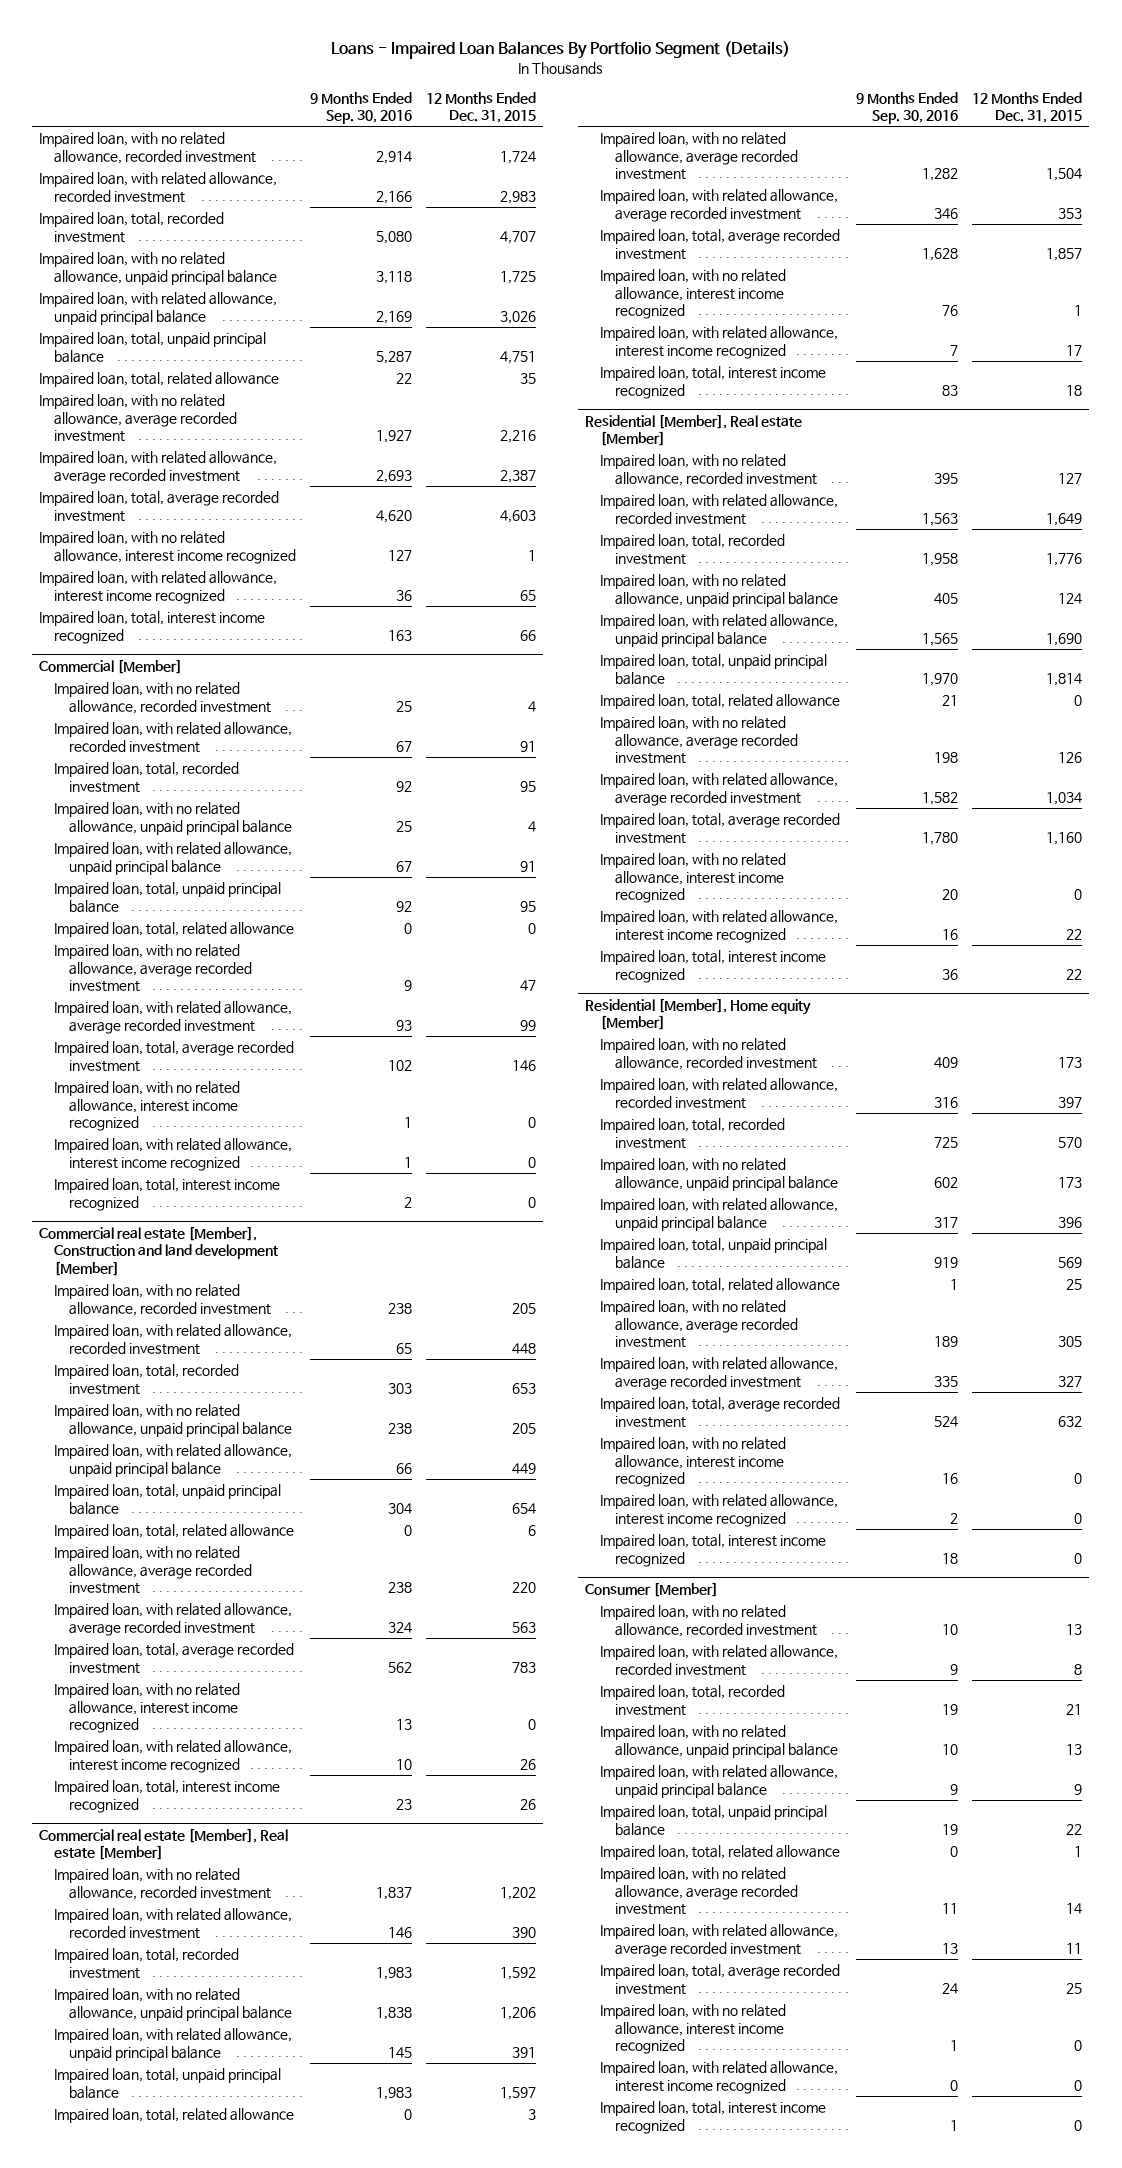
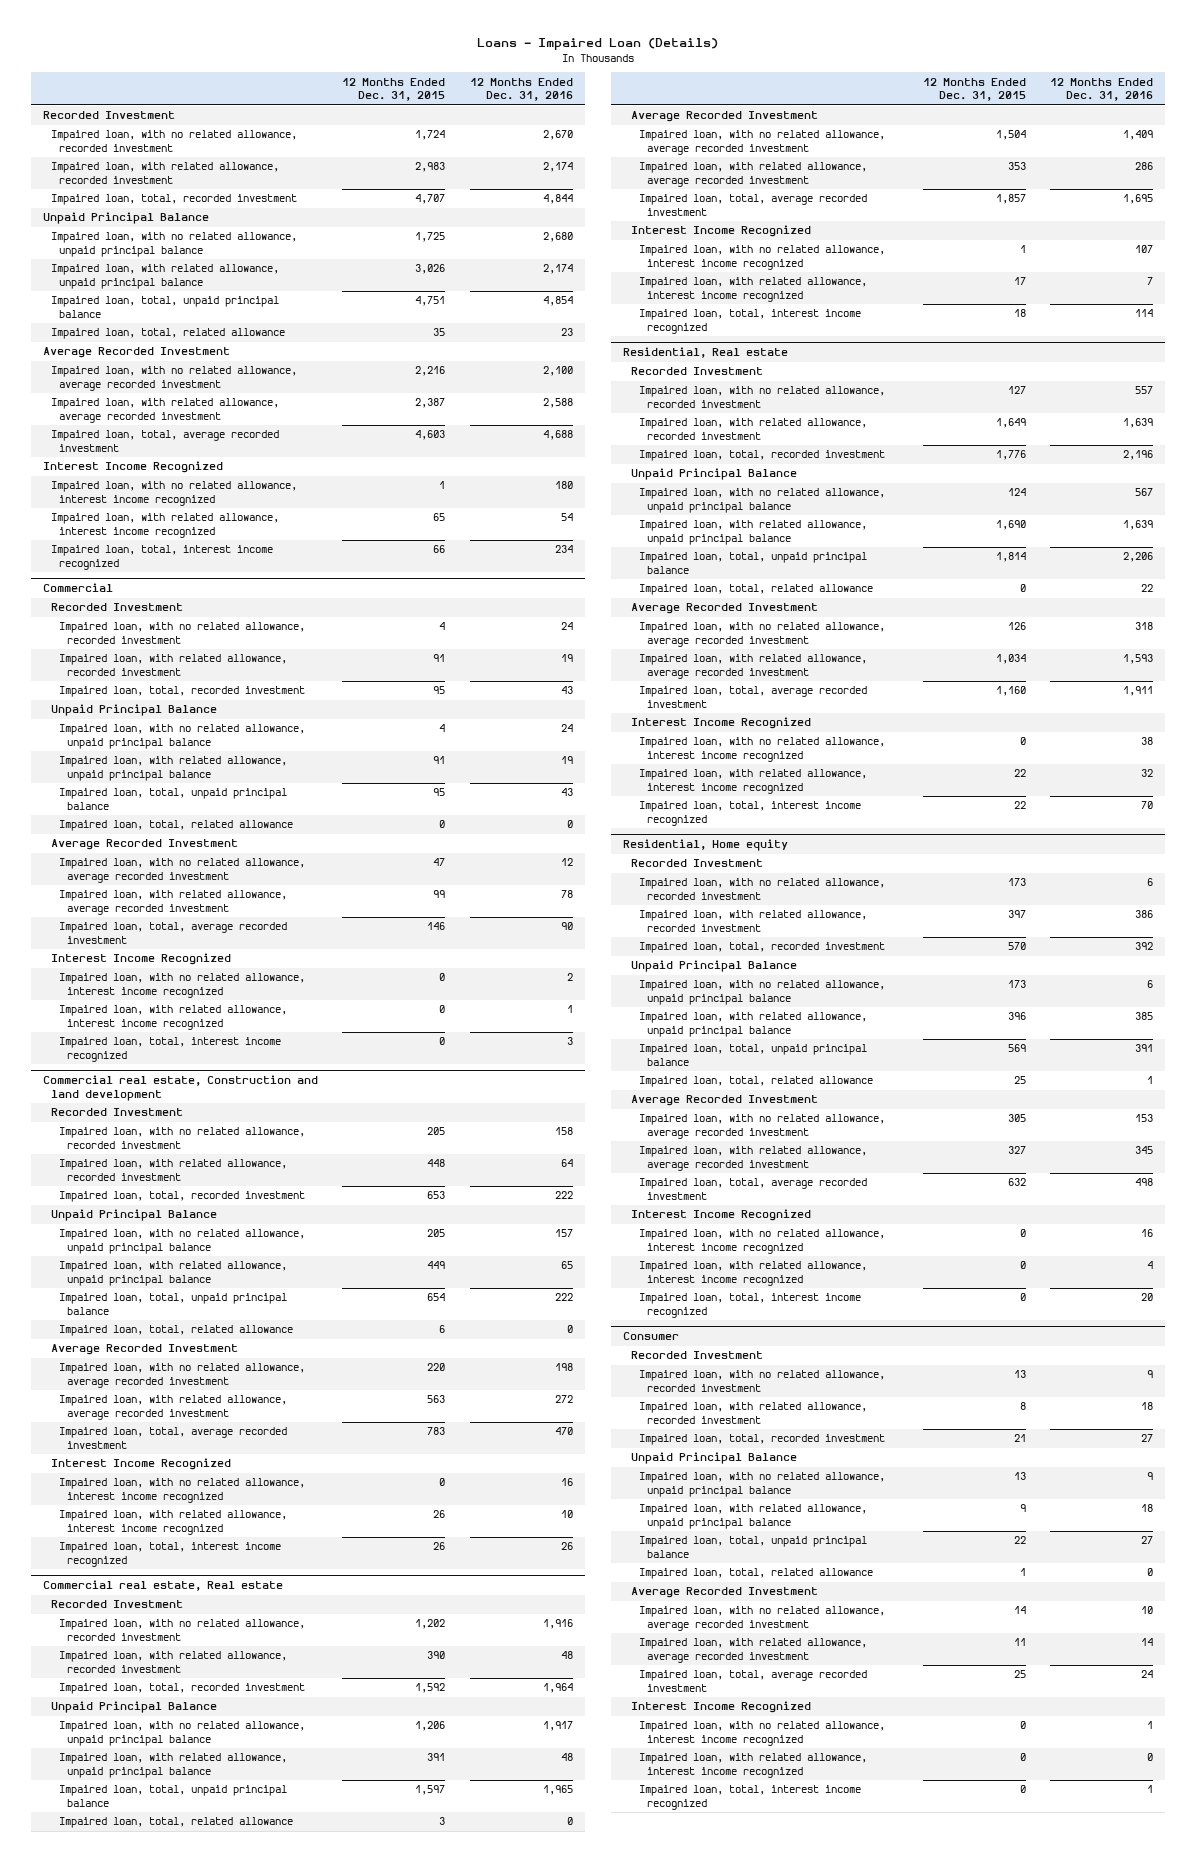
- Loans - Impaired Loan Balances By Portfolio Segment (Details)
+ Loans - Impaired Loan (Details)
- | 9 Months Ended Sep. 30, 2016 | 12 Months Ended Dec. 31, 2015
+ | 12 Months Ended Dec. 31, 2015 | 12 Months Ended Dec. 31, 2016
+ Recorded Investment
+ Unpaid Principal Balance
+ Average Recorded Investment
+ Interest Income Recognized
- Commercial [Member]
+ Commercial
+ Recorded Investment
+ Unpaid Principal Balance
+ Average Recorded Investment
+ Interest Income Recognized
- Commercial real estate [Member], Construction and land development [Member]
+ Commercial real estate, Construction and land development
+ Recorded Investment
+ Unpaid Principal Balance
+ Average Recorded Investment
+ Interest Income Recognized
- Commercial real estate [Member], Real estate [Member]
+ Commercial real estate, Real estate
+ Recorded Investment
+ Unpaid Principal Balance
+ Average Recorded Investment
+ Interest Income Recognized
- Residential [Member], Real estate [Member]
+ Residential, Real estate
+ Recorded Investment
+ Unpaid Principal Balance
+ Average Recorded Investment
+ Interest Income Recognized
- Residential [Member], Home equity [Member]
+ Residential, Home equity
+ Recorded Investment
+ Unpaid Principal Balance
+ Average Recorded Investment
+ Interest Income Recognized
- Consumer [Member]
+ Consumer
+ Recorded Investment
+ Unpaid Principal Balance
+ Average Recorded Investment
+ Interest Income Recognized

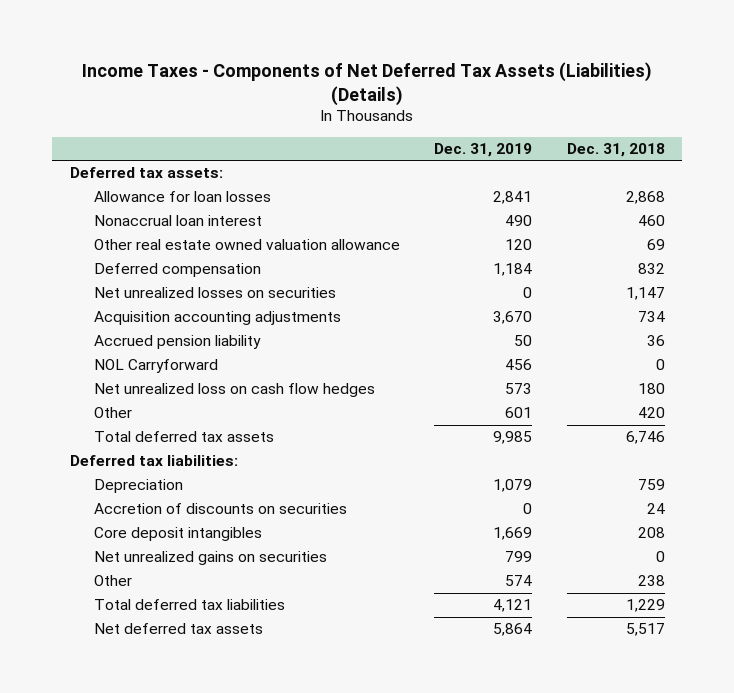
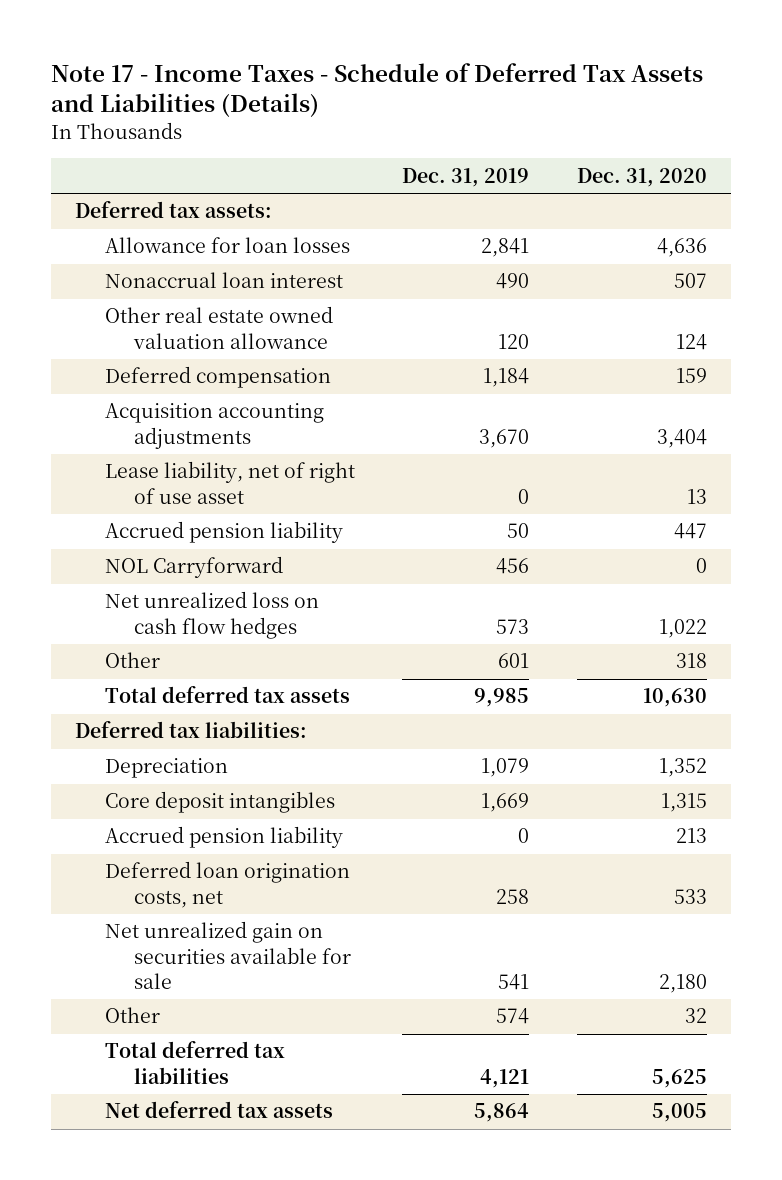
- Income Taxes - Components of Net Deferred Tax Assets (Liabilities) (Details)
+ Note 17 - Income Taxes - Schedule of Deferred Tax Assets and Liabilities (Details)
- | Dec. 31, 2019 | Dec. 31, 2018
+ | Dec. 31, 2019 | Dec. 31, 2020
- Net unrealized losses on securities | 0 | 1,147
+ Lease liability, net of right of use asset | 0 | 13
- Accretion of discounts on securities | 0 | 24
- Net unrealized gains on securities | 799 | 0
+ Accrued pension liability | 0 | 213
+ Deferred loan origination costs, net | 258 | 533
+ Net unrealized gain on securities available for sale | 541 | 2,180

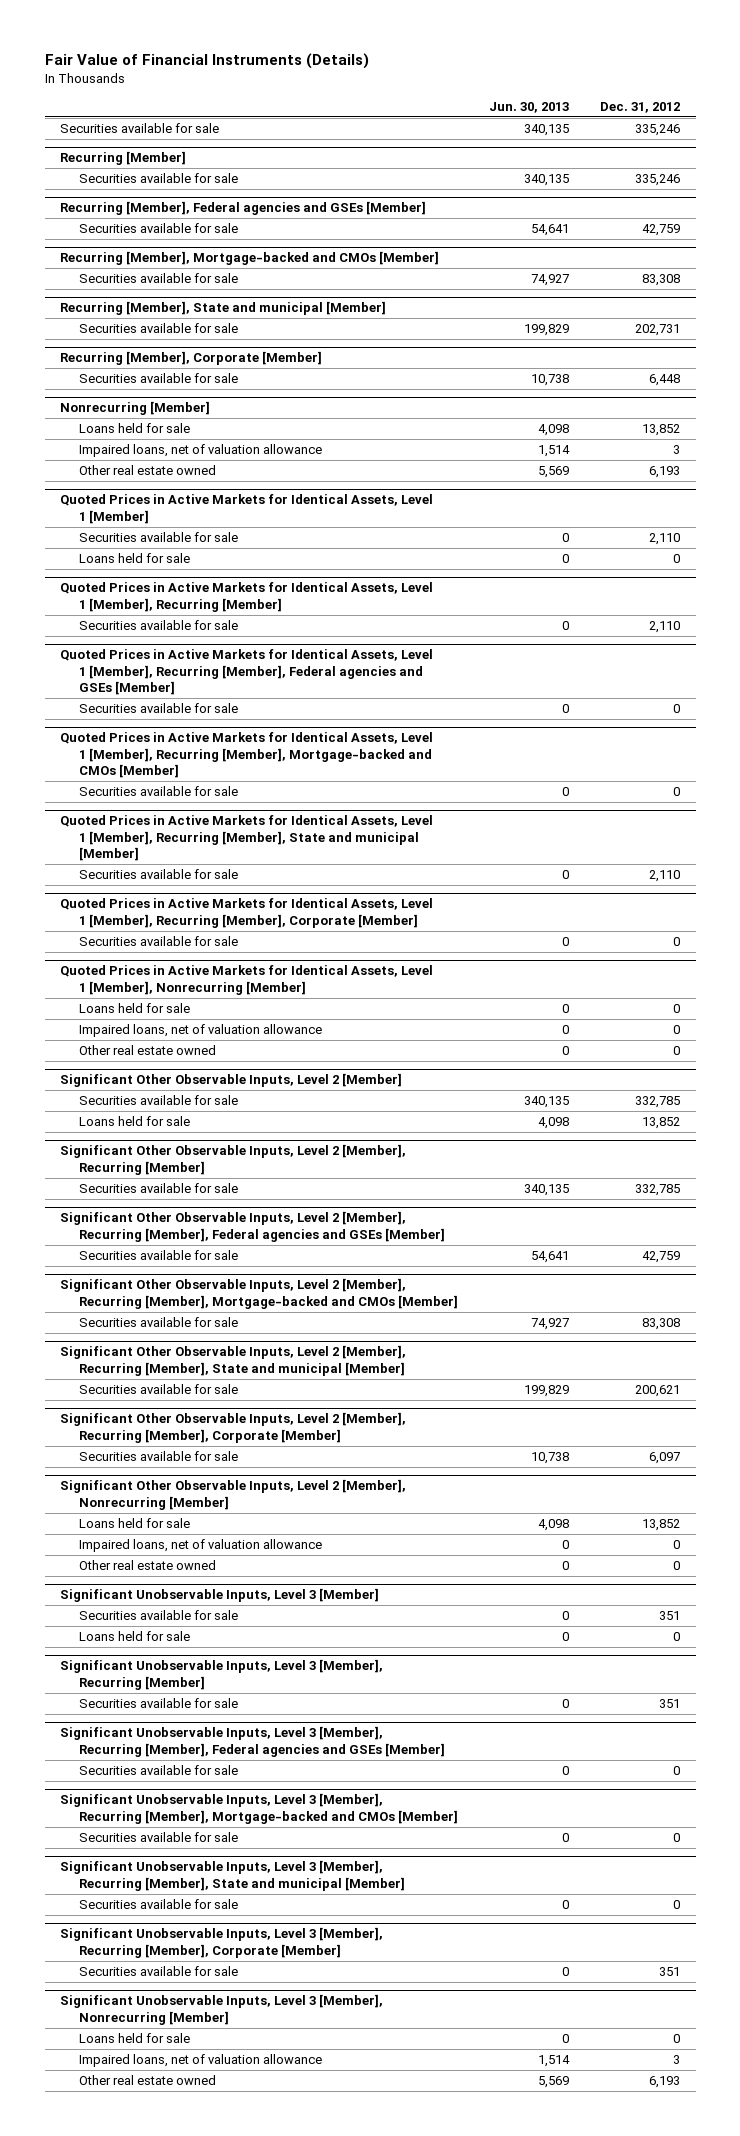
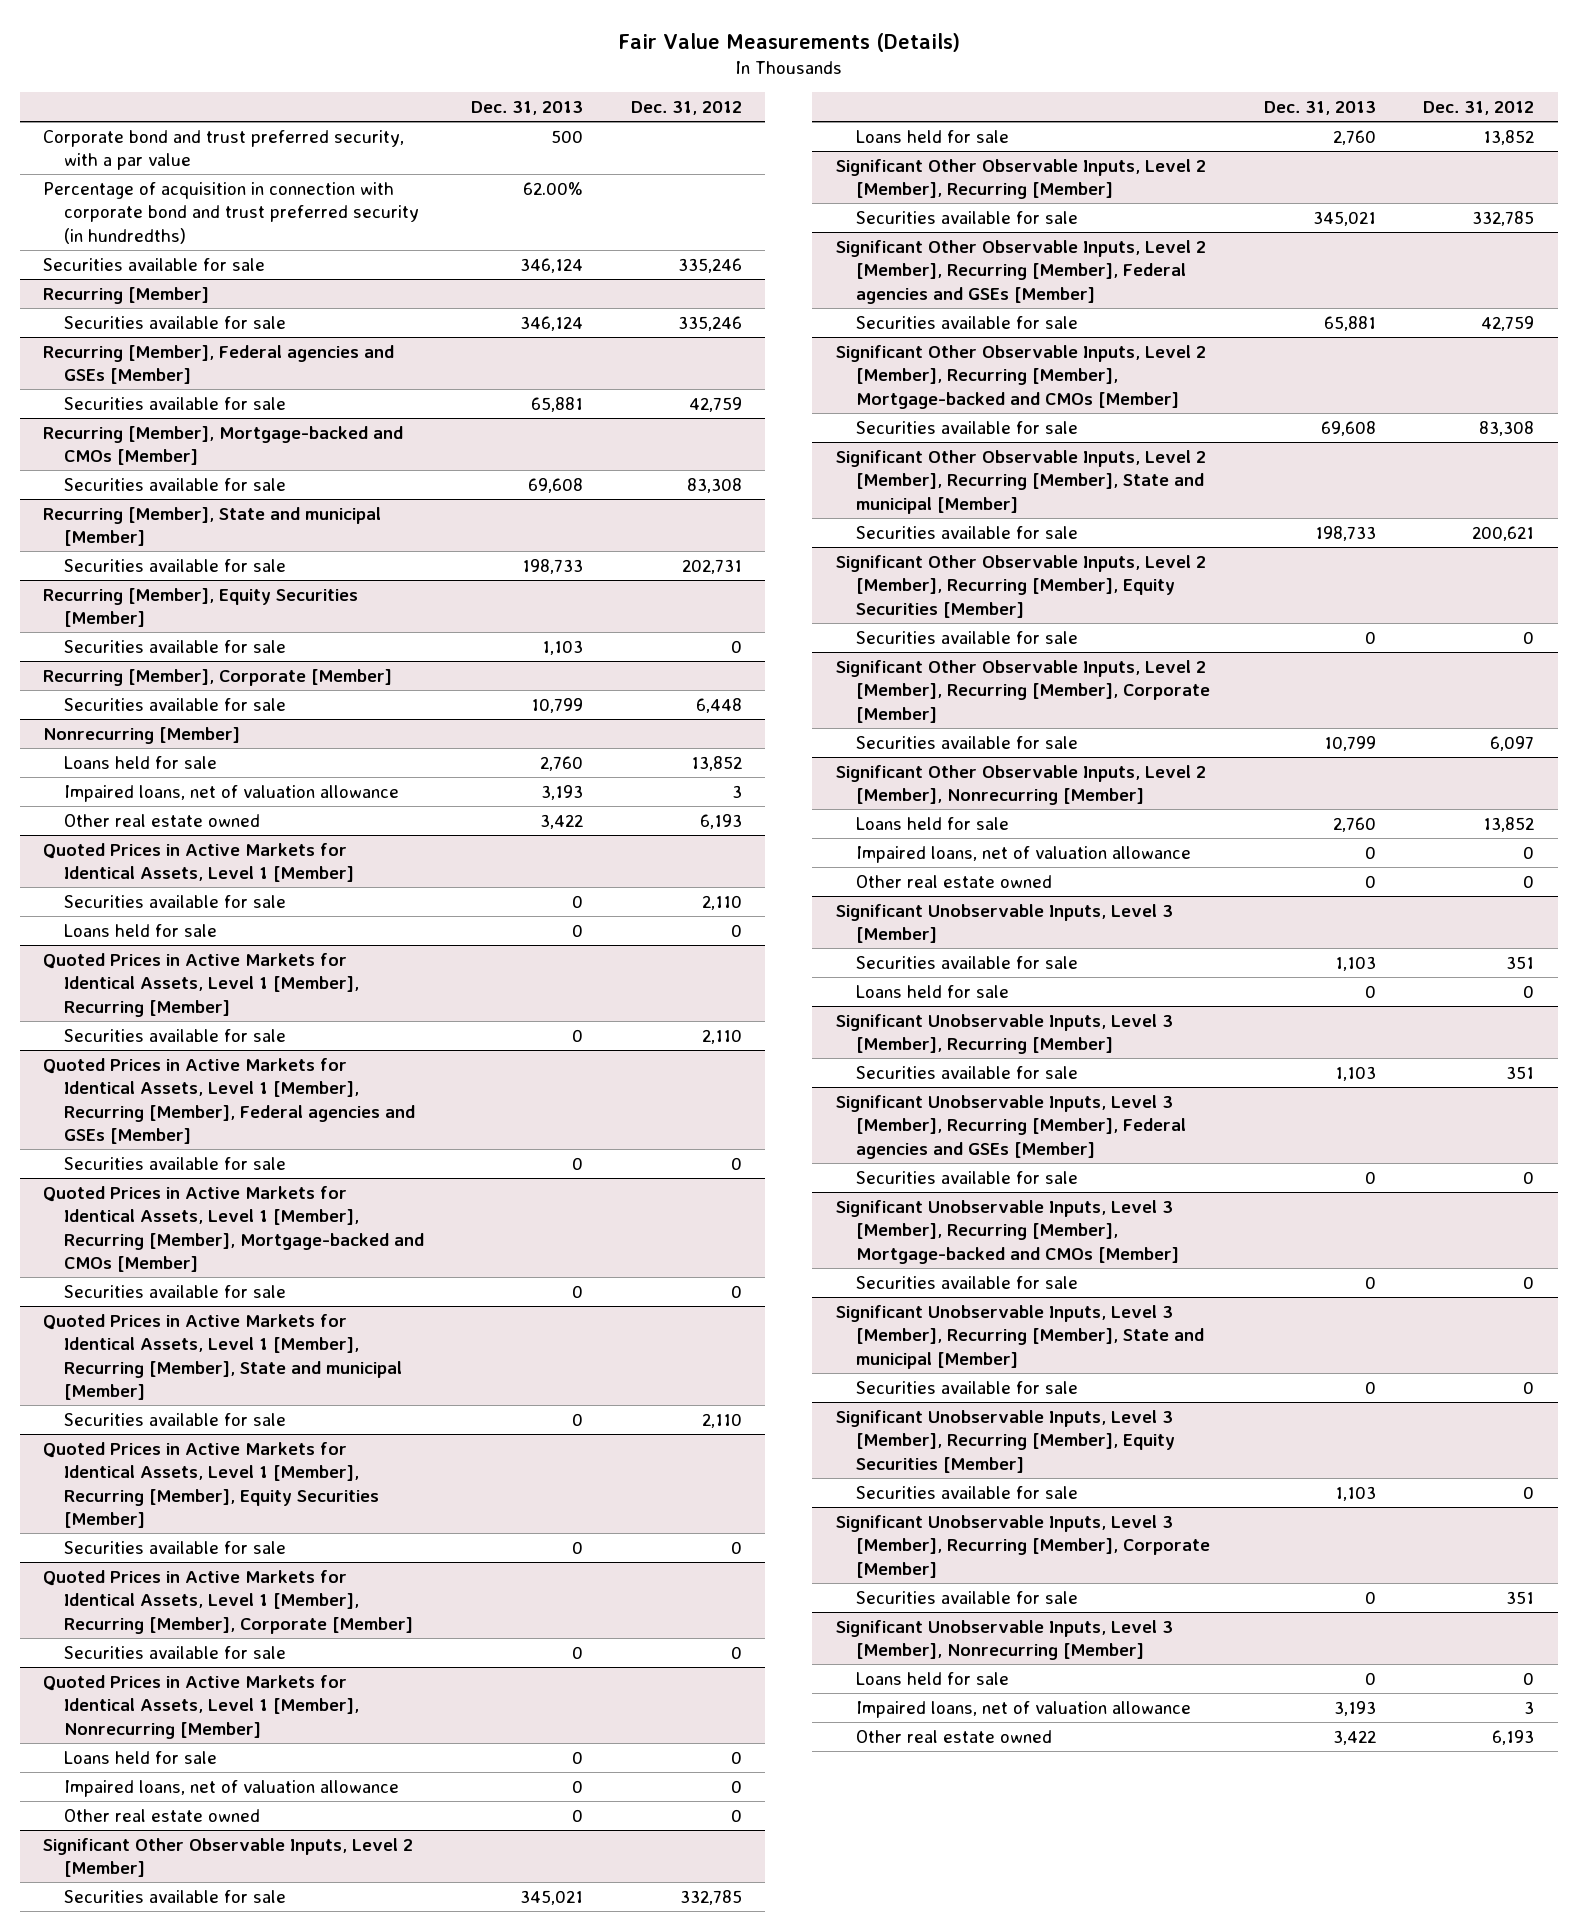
- Fair Value of Financial Instruments (Details)
+ Fair Value Measurements (Details)
- | Jun. 30, 2013 | Dec. 31, 2012
+ | Dec. 31, 2013 | Dec. 31, 2012
+ Corporate bond and trust preferred security, with a par value | 500 |
+ Percentage of acquisition in connection with corporate bond and trust preferred security (in hundredths) | 62.00% |
+ Recurring [Member], Equity Securities [Member]
+ Securities available for sale | 1,103 | 0
+ Quoted Prices in Active Markets for Identical Assets, Level 1 [Member], Recurring [Member], Equity Securities [Member]
+ Securities available for sale | 0 | 0
+ Significant Other Observable Inputs, Level 2 [Member], Recurring [Member], Equity Securities [Member]
+ Securities available for sale | 0 | 0
+ Significant Unobservable Inputs, Level 3 [Member], Recurring [Member], Equity Securities [Member]
+ Securities available for sale | 1,103 | 0

